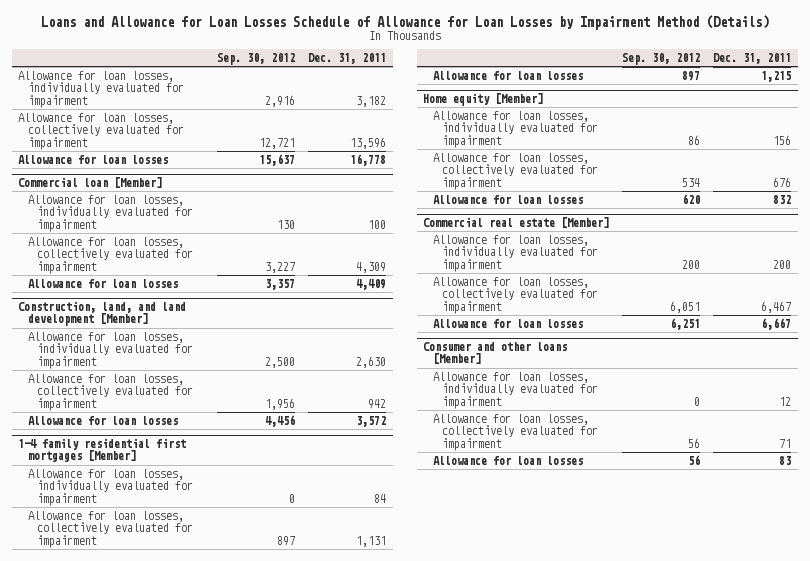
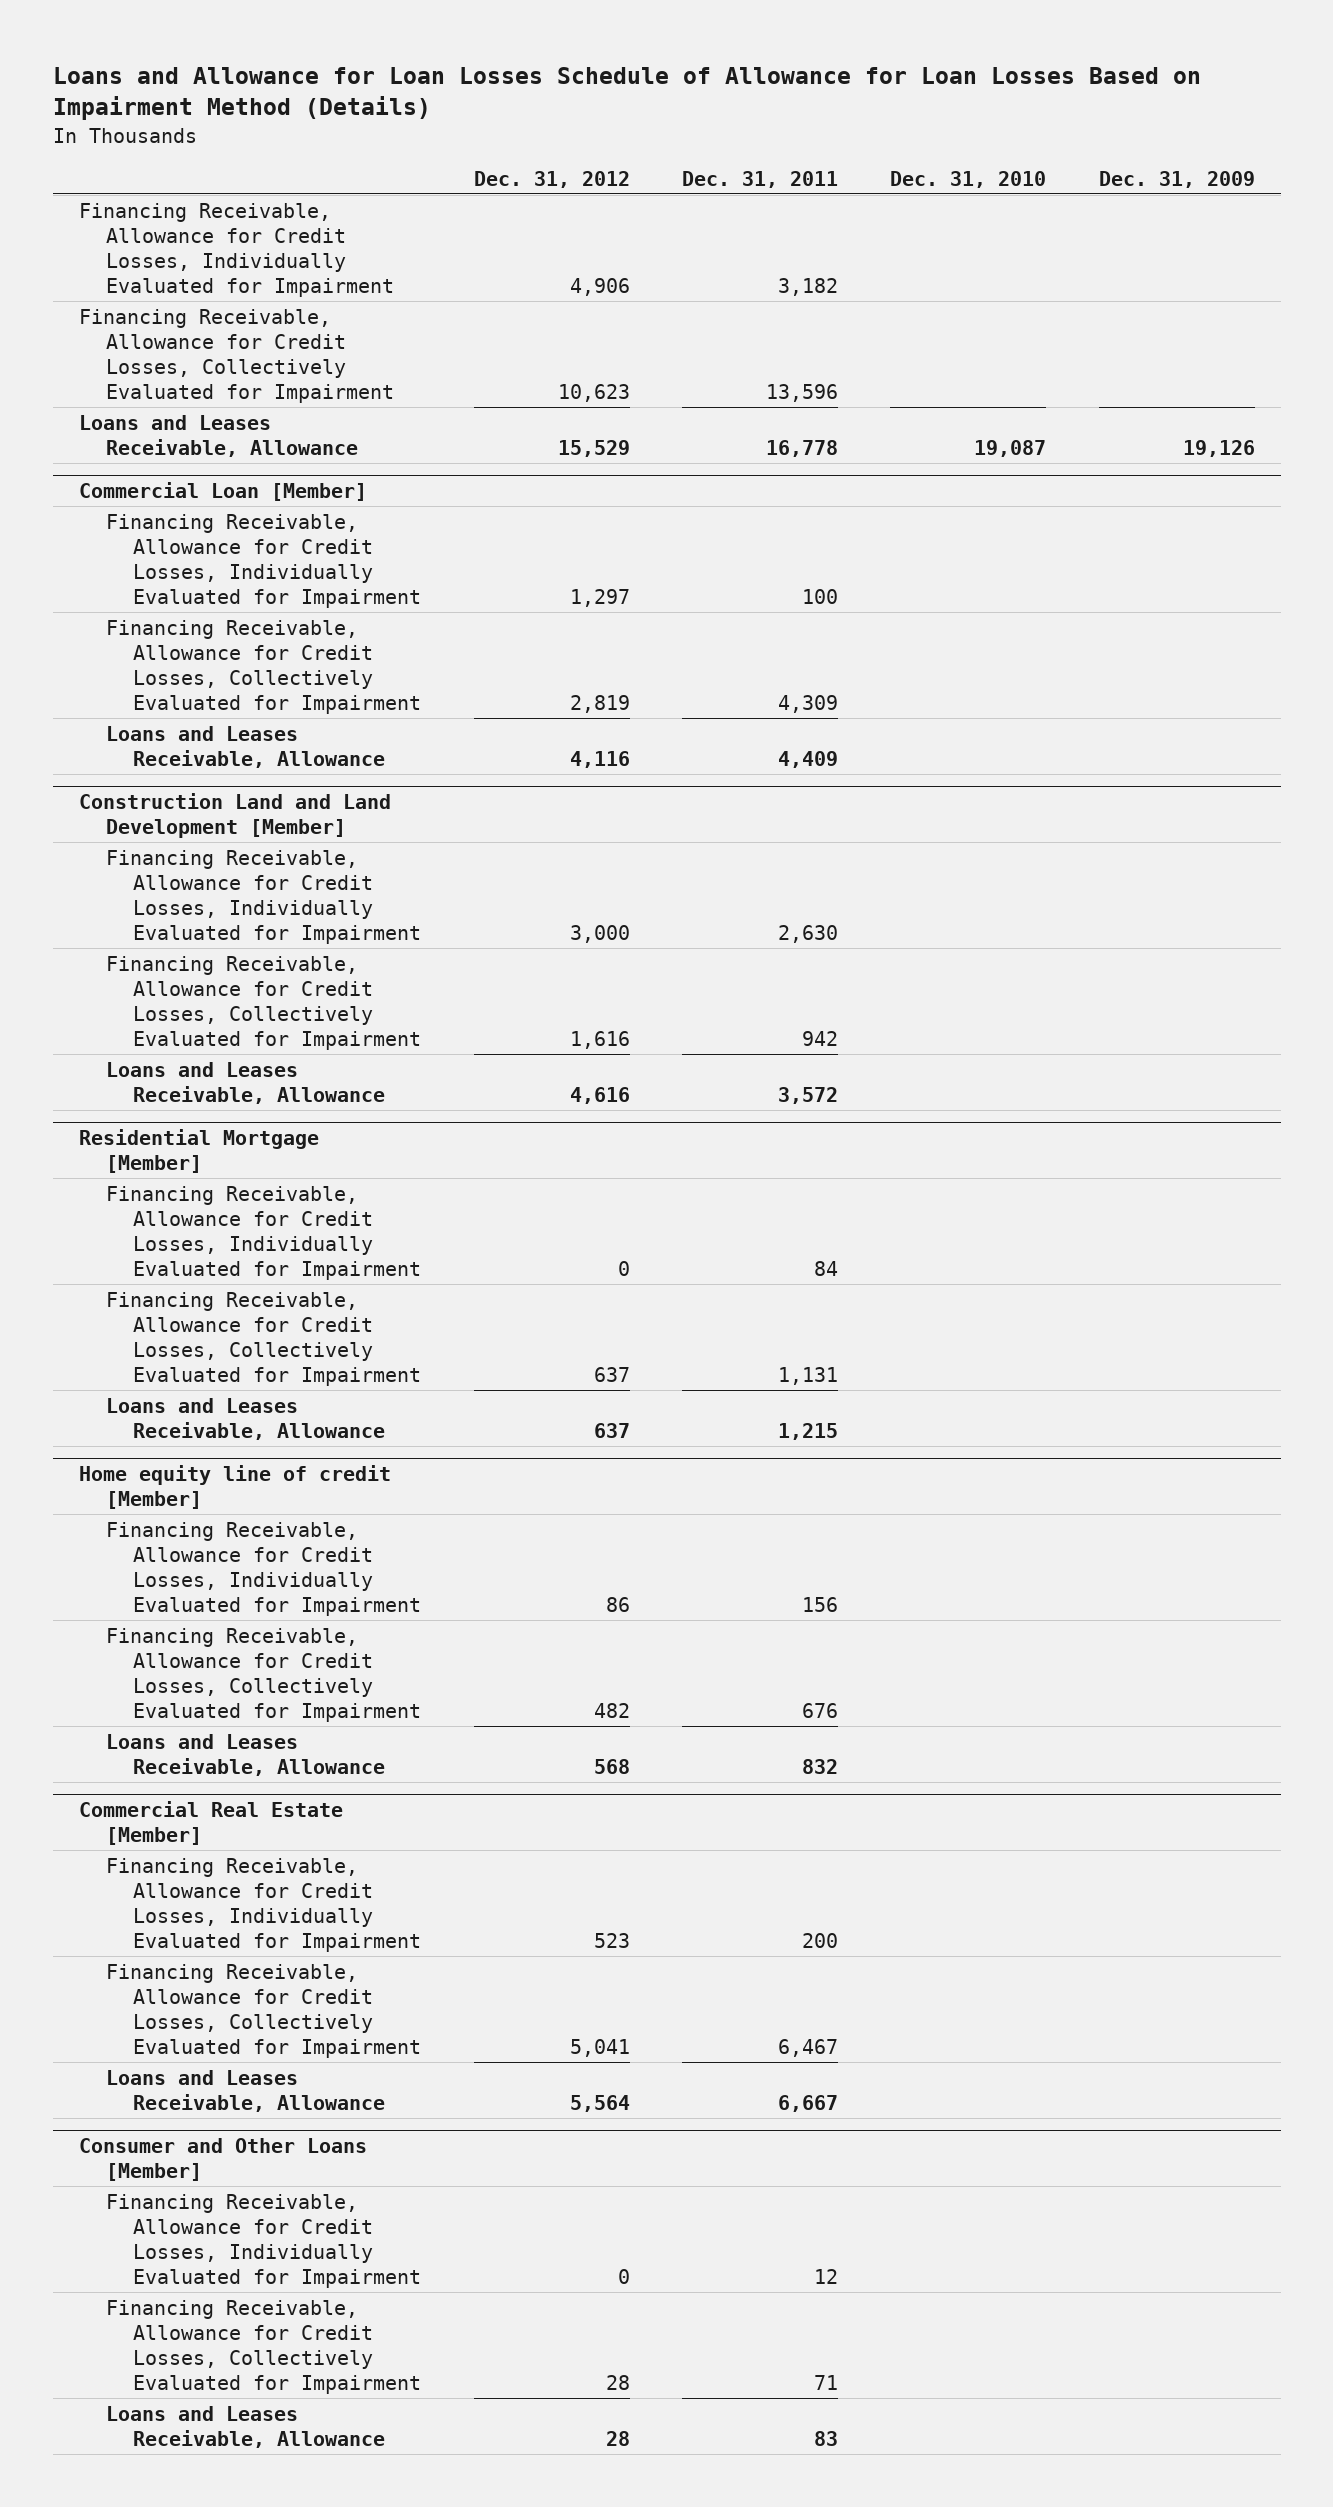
- Loans and Allowance for Loan Losses Schedule of Allowance for Loan Losses by Impairment Method (Details)
+ Loans and Allowance for Loan Losses Schedule of Allowance for Loan Losses Based on Impairment Method (Details)
- | Sep. 30, 2012 | Dec. 31, 2011
+ | Dec. 31, 2012 | Dec. 31, 2011 | Dec. 31, 2010 | Dec. 31, 2009
- Allowance for loan losses, individually evaluated for impairment | 2,916 | 3,182
- Allowance for loan losses, collectively evaluated for impairment | 12,721 | 13,596
- Allowance for loan losses | 15,637 | 16,778
- Commercial loan [Member]
- Allowance for loan losses, individually evaluated for impairment | 130 | 100
- Allowance for loan losses, collectively evaluated for impairment | 3,227 | 4,309
- Allowance for loan losses | 3,357 | 4,409
- Construction, land, and land development [Member]
- Allowance for loan losses, individually evaluated for impairment | 2,500 | 2,630
- Allowance for loan losses, collectively evaluated for impairment | 1,956 | 942
- Allowance for loan losses | 4,456 | 3,572
- 1-4 family residential first mortgages [Member]
- Allowance for loan losses, individually evaluated for impairment | 0 | 84
- Allowance for loan losses, collectively evaluated for impairment | 897 | 1,131
- Allowance for loan losses | 897 | 1,215
- Home equity [Member]
- Allowance for loan losses, individually evaluated for impairment | 86 | 156
- Allowance for loan losses, collectively evaluated for impairment | 534 | 676
- Allowance for loan losses | 620 | 832
- Commercial real estate [Member]
- Allowance for loan losses, individually evaluated for impairment | 200 | 200
- Allowance for loan losses, collectively evaluated for impairment | 6,051 | 6,467
- Allowance for loan losses | 6,251 | 6,667
- Consumer and other loans [Member]
- Allowance for loan losses, individually evaluated for impairment | 0 | 12
- Allowance for loan losses, collectively evaluated for impairment | 56 | 71
- Allowance for loan losses | 56 | 83
+ Financing Receivable, Allowance for Credit Losses, Individually Evaluated for Impairment | 4,906 | 3,182 | |
+ Financing Receivable, Allowance for Credit Losses, Collectively Evaluated for Impairment | 10,623 | 13,596 | |
+ Loans and Leases Receivable, Allowance | 15,529 | 16,778 | 19,087 | 19,126
+ Commercial Loan [Member]
+ Financing Receivable, Allowance for Credit Losses, Individually Evaluated for Impairment | 1,297 | 100 | |
+ Financing Receivable, Allowance for Credit Losses, Collectively Evaluated for Impairment | 2,819 | 4,309 | |
+ Loans and Leases Receivable, Allowance | 4,116 | 4,409 | |
+ Construction Land and Land Development [Member]
+ Financing Receivable, Allowance for Credit Losses, Individually Evaluated for Impairment | 3,000 | 2,630 | |
+ Financing Receivable, Allowance for Credit Losses, Collectively Evaluated for Impairment | 1,616 | 942 | |
+ Loans and Leases Receivable, Allowance | 4,616 | 3,572 | |
+ Residential Mortgage [Member]
+ Financing Receivable, Allowance for Credit Losses, Individually Evaluated for Impairment | 0 | 84 | |
+ Financing Receivable, Allowance for Credit Losses, Collectively Evaluated for Impairment | 637 | 1,131 | |
+ Loans and Leases Receivable, Allowance | 637 | 1,215 | |
+ Home equity line of credit [Member]
+ Financing Receivable, Allowance for Credit Losses, Individually Evaluated for Impairment | 86 | 156 | |
+ Financing Receivable, Allowance for Credit Losses, Collectively Evaluated for Impairment | 482 | 676 | |
+ Loans and Leases Receivable, Allowance | 568 | 832 | |
+ Commercial Real Estate [Member]
+ Financing Receivable, Allowance for Credit Losses, Individually Evaluated for Impairment | 523 | 200 | |
+ Financing Receivable, Allowance for Credit Losses, Collectively Evaluated for Impairment | 5,041 | 6,467 | |
+ Loans and Leases Receivable, Allowance | 5,564 | 6,667 | |
+ Consumer and Other Loans [Member]
+ Financing Receivable, Allowance for Credit Losses, Individually Evaluated for Impairment | 0 | 12 | |
+ Financing Receivable, Allowance for Credit Losses, Collectively Evaluated for Impairment | 28 | 71 | |
+ Loans and Leases Receivable, Allowance | 28 | 83 | |

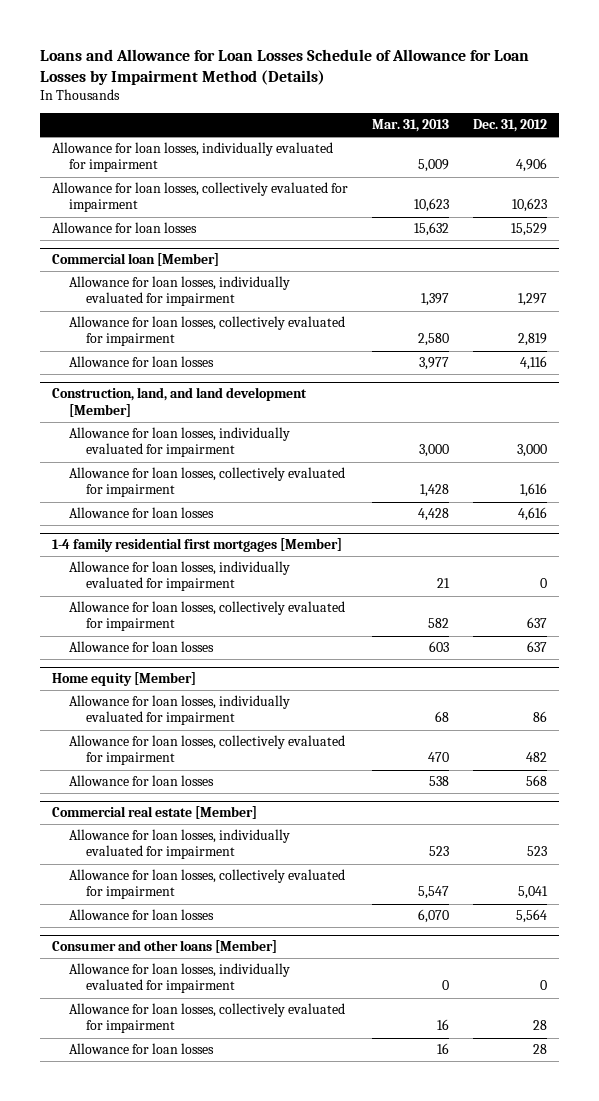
- Loans and Allowance for Loan Losses Schedule of Allowance for Loan Losses Based on Impairment Method (Details)
+ Loans and Allowance for Loan Losses Schedule of Allowance for Loan Losses by Impairment Method (Details)
- | Dec. 31, 2012 | Dec. 31, 2011 | Dec. 31, 2010 | Dec. 31, 2009
+ | Mar. 31, 2013 | Dec. 31, 2012
- Financing Receivable, Allowance for Credit Losses, Individually Evaluated for Impairment | 4,906 | 3,182 | |
- Financing Receivable, Allowance for Credit Losses, Collectively Evaluated for Impairment | 10,623 | 13,596 | |
- Loans and Leases Receivable, Allowance | 15,529 | 16,778 | 19,087 | 19,126
- Commercial Loan [Member]
- Financing Receivable, Allowance for Credit Losses, Individually Evaluated for Impairment | 1,297 | 100 | |
- Financing Receivable, Allowance for Credit Losses, Collectively Evaluated for Impairment | 2,819 | 4,309 | |
- Loans and Leases Receivable, Allowance | 4,116 | 4,409 | |
- Construction Land and Land Development [Member]
- Financing Receivable, Allowance for Credit Losses, Individually Evaluated for Impairment | 3,000 | 2,630 | |
- Financing Receivable, Allowance for Credit Losses, Collectively Evaluated for Impairment | 1,616 | 942 | |
- Loans and Leases Receivable, Allowance | 4,616 | 3,572 | |
- Residential Mortgage [Member]
- Financing Receivable, Allowance for Credit Losses, Individually Evaluated for Impairment | 0 | 84 | |
- Financing Receivable, Allowance for Credit Losses, Collectively Evaluated for Impairment | 637 | 1,131 | |
- Loans and Leases Receivable, Allowance | 637 | 1,215 | |
- Home equity line of credit [Member]
- Financing Receivable, Allowance for Credit Losses, Individually Evaluated for Impairment | 86 | 156 | |
- Financing Receivable, Allowance for Credit Losses, Collectively Evaluated for Impairment | 482 | 676 | |
- Loans and Leases Receivable, Allowance | 568 | 832 | |
- Commercial Real Estate [Member]
- Financing Receivable, Allowance for Credit Losses, Individually Evaluated for Impairment | 523 | 200 | |
- Financing Receivable, Allowance for Credit Losses, Collectively Evaluated for Impairment | 5,041 | 6,467 | |
- Loans and Leases Receivable, Allowance | 5,564 | 6,667 | |
- Consumer and Other Loans [Member]
- Financing Receivable, Allowance for Credit Losses, Individually Evaluated for Impairment | 0 | 12 | |
- Financing Receivable, Allowance for Credit Losses, Collectively Evaluated for Impairment | 28 | 71 | |
- Loans and Leases Receivable, Allowance | 28 | 83 | |
+ Allowance for loan losses, individually evaluated for impairment | 5,009 | 4,906
+ Allowance for loan losses, collectively evaluated for impairment | 10,623 | 10,623
+ Allowance for loan losses | 15,632 | 15,529
+ Commercial loan [Member]
+ Allowance for loan losses, individually evaluated for impairment | 1,397 | 1,297
+ Allowance for loan losses, collectively evaluated for impairment | 2,580 | 2,819
+ Allowance for loan losses | 3,977 | 4,116
+ Construction, land, and land development [Member]
+ Allowance for loan losses, individually evaluated for impairment | 3,000 | 3,000
+ Allowance for loan losses, collectively evaluated for impairment | 1,428 | 1,616
+ Allowance for loan losses | 4,428 | 4,616
+ 1-4 family residential first mortgages [Member]
+ Allowance for loan losses, individually evaluated for impairment | 21 | 0
+ Allowance for loan losses, collectively evaluated for impairment | 582 | 637
+ Allowance for loan losses | 603 | 637
+ Home equity [Member]
+ Allowance for loan losses, individually evaluated for impairment | 68 | 86
+ Allowance for loan losses, collectively evaluated for impairment | 470 | 482
+ Allowance for loan losses | 538 | 568
+ Commercial real estate [Member]
+ Allowance for loan losses, individually evaluated for impairment | 523 | 523
+ Allowance for loan losses, collectively evaluated for impairment | 5,547 | 5,041
+ Allowance for loan losses | 6,070 | 5,564
+ Consumer and other loans [Member]
+ Allowance for loan losses, individually evaluated for impairment | 0 | 0
+ Allowance for loan losses, collectively evaluated for impairment | 16 | 28
+ Allowance for loan losses | 16 | 28

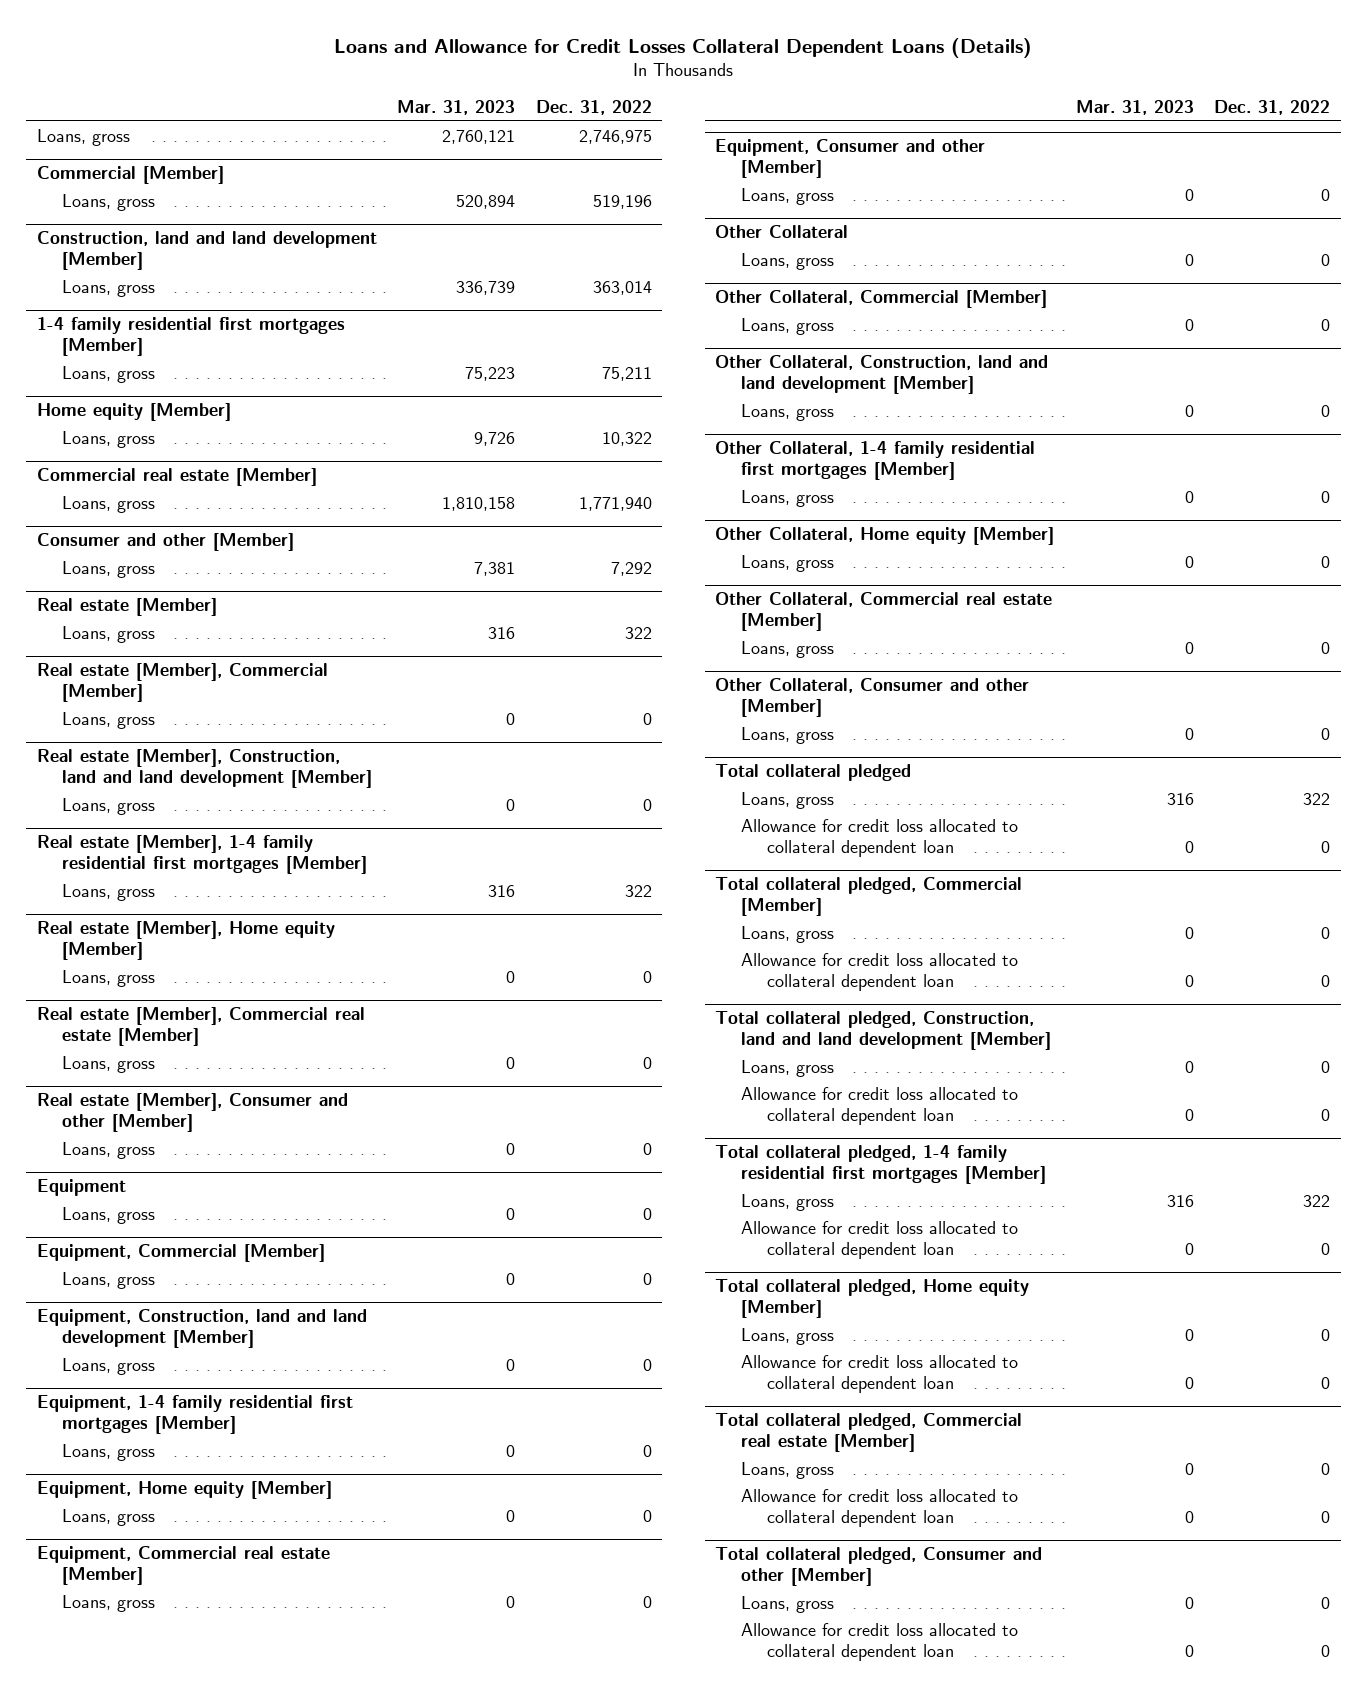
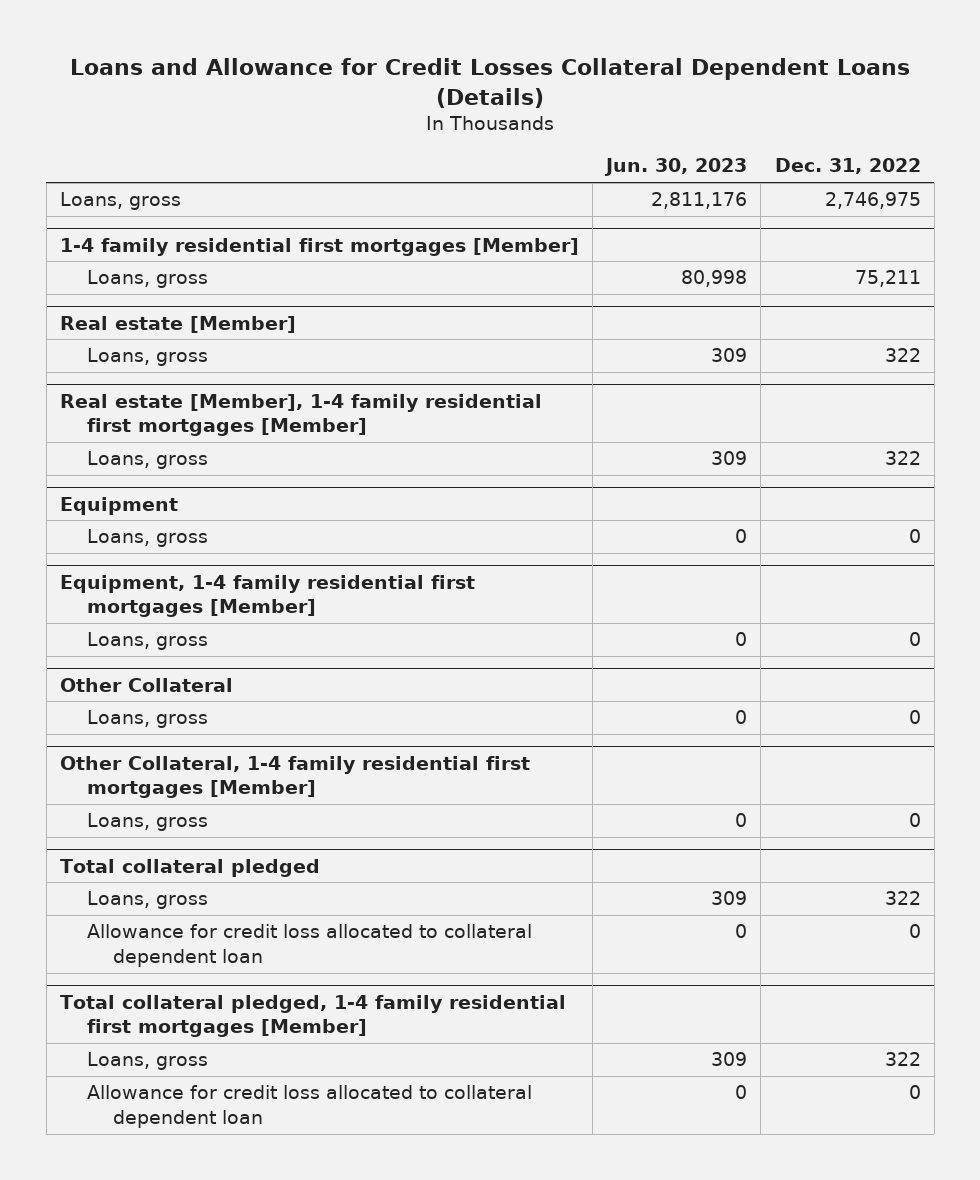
- | Mar. 31, 2023 | Dec. 31, 2022
+ | Jun. 30, 2023 | Dec. 31, 2022
- Commercial [Member]
- Loans, gross | 520,894 | 519,196
- Construction, land and land development [Member]
- Loans, gross | 336,739 | 363,014
- Home equity [Member]
- Loans, gross | 9,726 | 10,322
- Commercial real estate [Member]
- Loans, gross | 1,810,158 | 1,771,940
- Consumer and other [Member]
- Loans, gross | 7,381 | 7,292
- Real estate [Member], Commercial [Member]
- Loans, gross | 0 | 0
- Real estate [Member], Construction, land and land development [Member]
- Loans, gross | 0 | 0
- Real estate [Member], Home equity [Member]
- Loans, gross | 0 | 0
- Real estate [Member], Commercial real estate [Member]
- Loans, gross | 0 | 0
- Real estate [Member], Consumer and other [Member]
- Loans, gross | 0 | 0
- Equipment, Commercial [Member]
- Loans, gross | 0 | 0
- Equipment, Construction, land and land development [Member]
- Loans, gross | 0 | 0
- Equipment, Home equity [Member]
- Loans, gross | 0 | 0
- Equipment, Commercial real estate [Member]
- Loans, gross | 0 | 0
- Equipment, Consumer and other [Member]
- Loans, gross | 0 | 0
- Other Collateral, Commercial [Member]
- Loans, gross | 0 | 0
- Other Collateral, Construction, land and land development [Member]
- Loans, gross | 0 | 0
- Other Collateral, Home equity [Member]
- Loans, gross | 0 | 0
- Other Collateral, Commercial real estate [Member]
- Loans, gross | 0 | 0
- Other Collateral, Consumer and other [Member]
- Loans, gross | 0 | 0
- Total collateral pledged, Commercial [Member]
- Loans, gross | 0 | 0
- Allowance for credit loss allocated to collateral dependent loan | 0 | 0
- Total collateral pledged, Construction, land and land development [Member]
- Loans, gross | 0 | 0
- Allowance for credit loss allocated to collateral dependent loan | 0 | 0
- Total collateral pledged, Home equity [Member]
- Loans, gross | 0 | 0
- Allowance for credit loss allocated to collateral dependent loan | 0 | 0
- Total collateral pledged, Commercial real estate [Member]
- Loans, gross | 0 | 0
- Allowance for credit loss allocated to collateral dependent loan | 0 | 0
- Total collateral pledged, Consumer and other [Member]
- Loans, gross | 0 | 0
- Allowance for credit loss allocated to collateral dependent loan | 0 | 0

